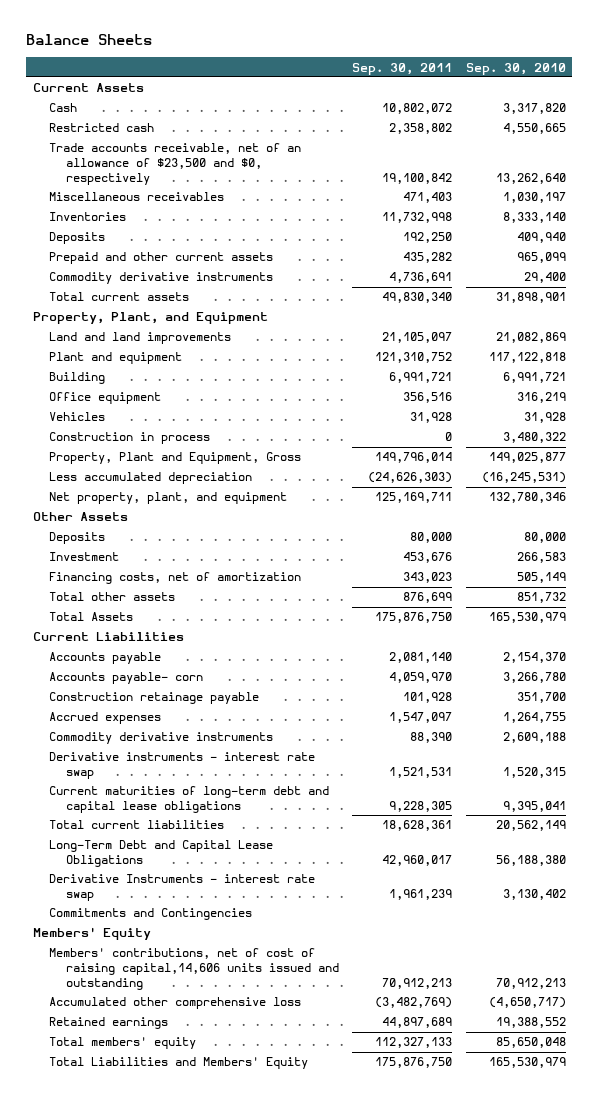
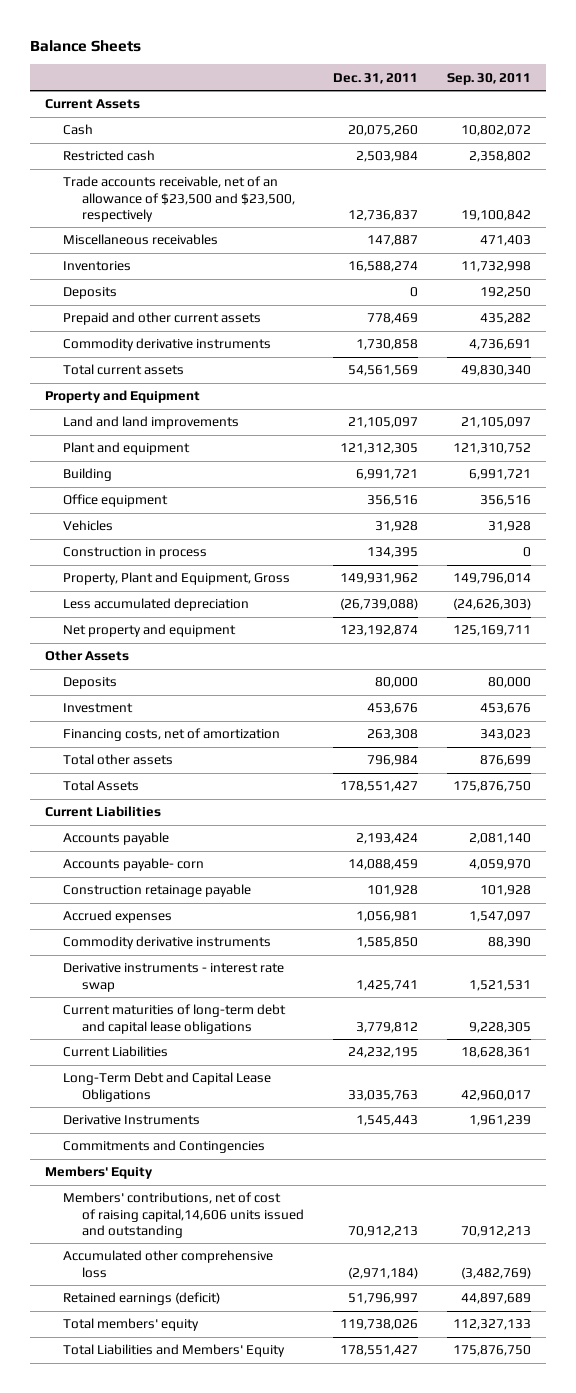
- | Sep. 30, 2011 | Sep. 30, 2010
+ | Dec. 31, 2011 | Sep. 30, 2011
- Trade accounts receivable, net of an allowance of $23,500 and $0, respectively | 19,100,842 | 13,262,640
+ Trade accounts receivable, net of an allowance of $23,500 and $23,500, respectively | 12,736,837 | 19,100,842
- Property, Plant, and Equipment
+ Property and Equipment
- Net property, plant, and equipment | 125,169,711 | 132,780,346
+ Net property and equipment | 123,192,874 | 125,169,711
- Total current liabilities | 18,628,361 | 20,562,149
+ Current Liabilities | 24,232,195 | 18,628,361
- Derivative Instruments - interest rate swap | 1,961,239 | 3,130,402
+ Derivative Instruments | 1,545,443 | 1,961,239
- Retained earnings | 44,897,689 | 19,388,552
+ Retained earnings (deficit) | 51,796,997 | 44,897,689

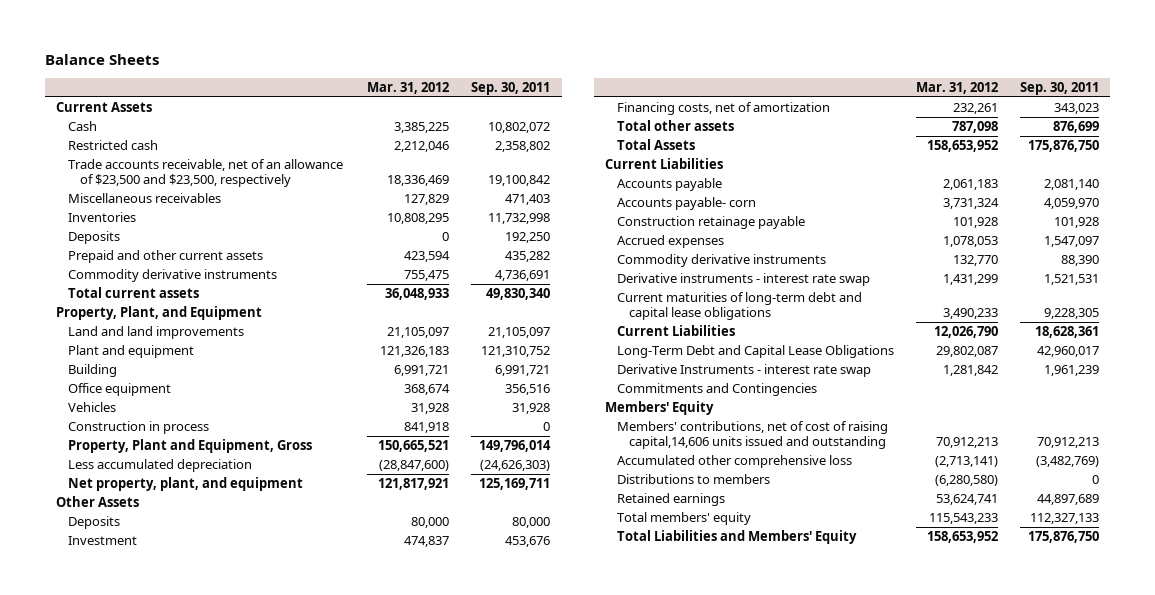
- | Dec. 31, 2011 | Sep. 30, 2011
+ | Mar. 31, 2012 | Sep. 30, 2011
- Property and Equipment
+ Property, Plant, and Equipment
- Net property and equipment | 123,192,874 | 125,169,711
+ Net property, plant, and equipment | 121,817,921 | 125,169,711
- Derivative Instruments | 1,545,443 | 1,961,239
+ Derivative Instruments - interest rate swap | 1,281,842 | 1,961,239
- Retained earnings (deficit) | 51,796,997 | 44,897,689
+ Distributions to members | (6,280,580) | 0
+ Retained earnings | 53,624,741 | 44,897,689

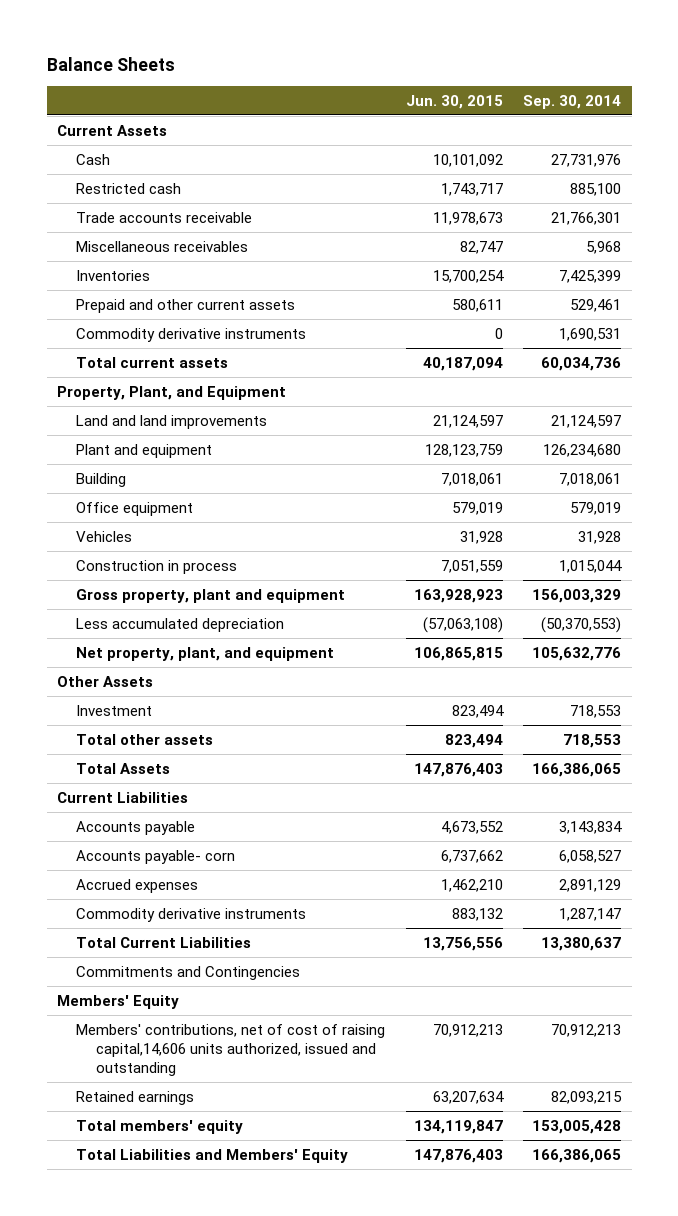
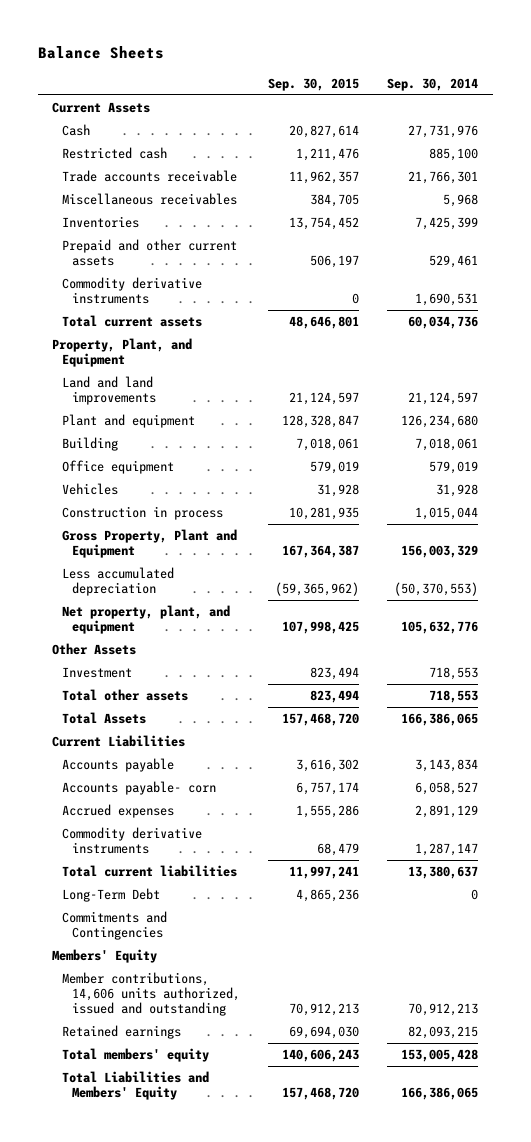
- | Jun. 30, 2015 | Sep. 30, 2014
+ | Sep. 30, 2015 | Sep. 30, 2014
- Gross property, plant and equipment | 163,928,923 | 156,003,329
+ Gross Property, Plant and Equipment | 167,364,387 | 156,003,329
- Total Current Liabilities | 13,756,556 | 13,380,637
+ Total current liabilities | 11,997,241 | 13,380,637
+ Long-Term Debt | 4,865,236 | 0
- Members' contributions, net of cost of raising capital,14,606 units authorized, issued and outstanding | 70,912,213 | 70,912,213
+ Member contributions, 14,606 units authorized, issued and outstanding | 70,912,213 | 70,912,213

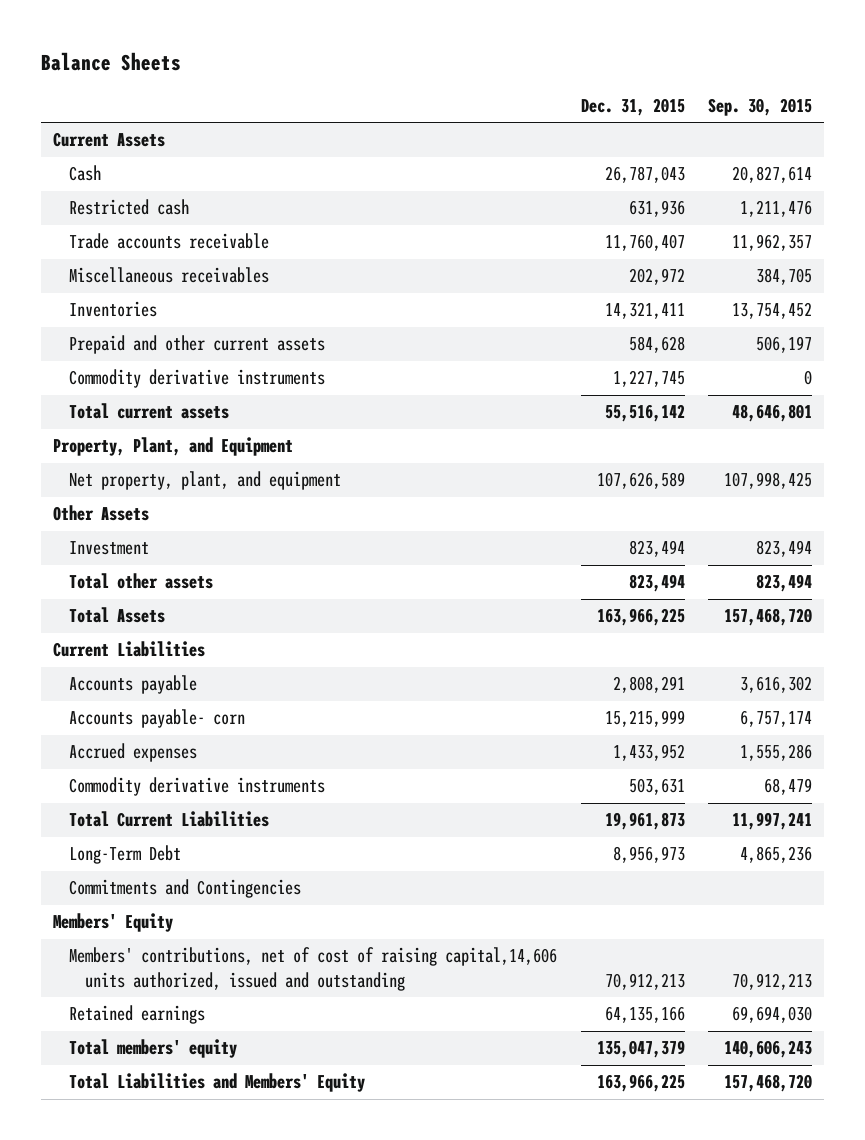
- | Sep. 30, 2015 | Sep. 30, 2014
+ | Dec. 31, 2015 | Sep. 30, 2015
- Land and land improvements | 21,124,597 | 21,124,597
- Plant and equipment | 128,328,847 | 126,234,680
- Building | 7,018,061 | 7,018,061
- Office equipment | 579,019 | 579,019
- Vehicles | 31,928 | 31,928
- Construction in process | 10,281,935 | 1,015,044
- Gross Property, Plant and Equipment | 167,364,387 | 156,003,329
- Less accumulated depreciation | (59,365,962) | (50,370,553)
- Total current liabilities | 11,997,241 | 13,380,637
+ Total Current Liabilities | 19,961,873 | 11,997,241
- Member contributions, 14,606 units authorized, issued and outstanding | 70,912,213 | 70,912,213
+ Members' contributions, net of cost of raising capital,14,606 units authorized, issued and outstanding | 70,912,213 | 70,912,213

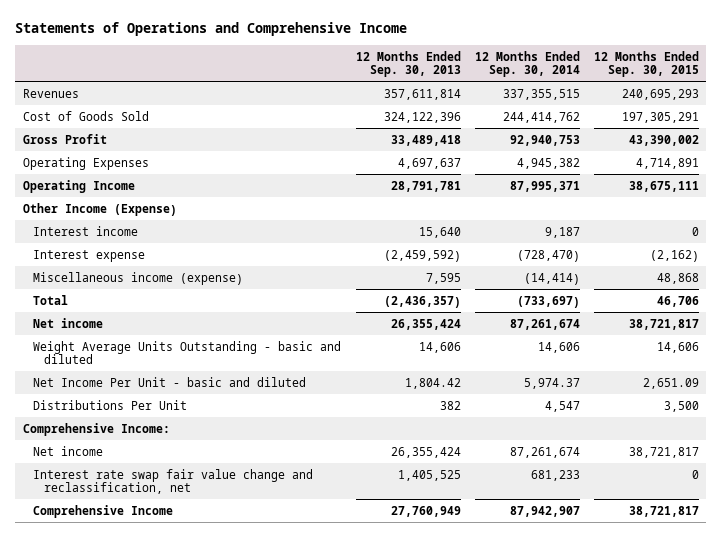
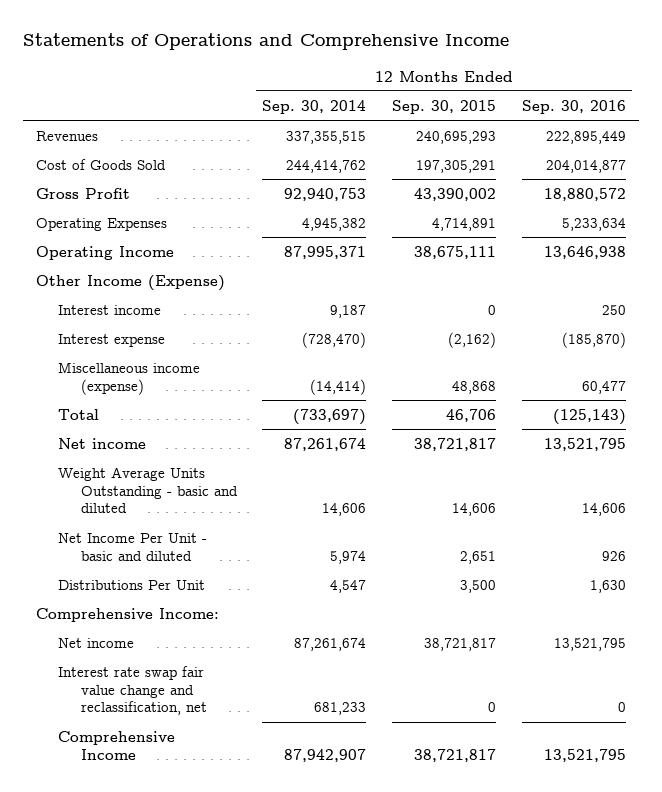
- | 12 Months Ended Sep. 30, 2013 | 12 Months Ended Sep. 30, 2014 | 12 Months Ended Sep. 30, 2015
+ | 12 Months Ended Sep. 30, 2014 | 12 Months Ended Sep. 30, 2015 | 12 Months Ended Sep. 30, 2016
- Net Income Per Unit - basic and diluted | 1,804.42 | 5,974.37 | 2,651.09
+ Net Income Per Unit - basic and diluted | 5,974 | 2,651 | 926

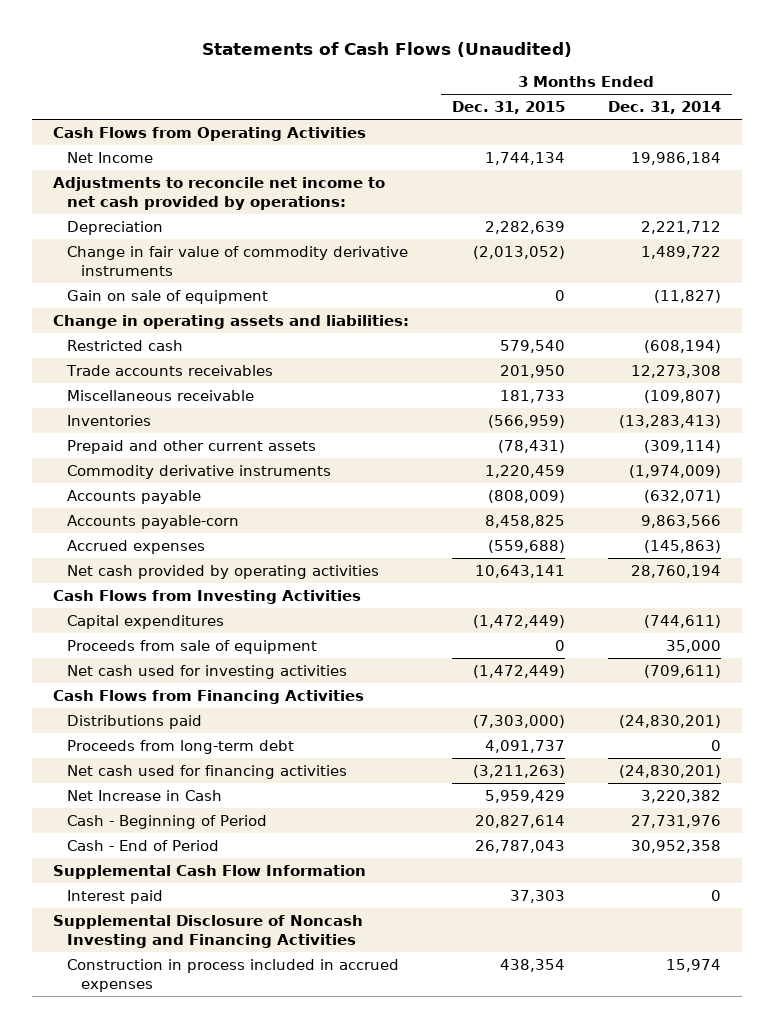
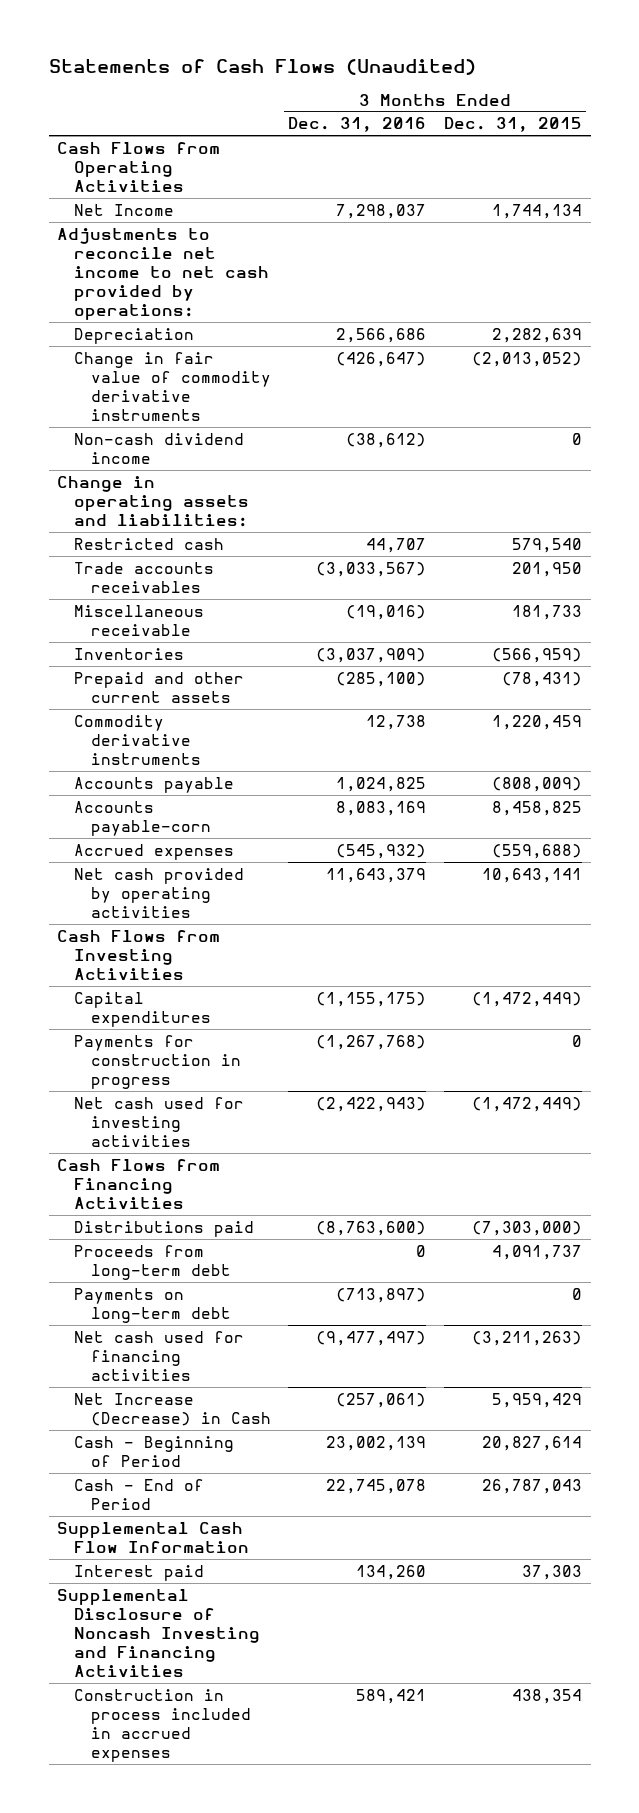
- | 3 Months Ended Dec. 31, 2015 | 3 Months Ended Dec. 31, 2014
+ | 3 Months Ended Dec. 31, 2016 | 3 Months Ended Dec. 31, 2015
- Gain on sale of equipment | 0 | (11,827)
+ Non-cash dividend income | (38,612) | 0
- Proceeds from sale of equipment | 0 | 35,000
+ Payments for construction in progress | (1,267,768) | 0
+ Payments on long-term debt | (713,897) | 0
- Net Increase in Cash | 5,959,429 | 3,220,382
+ Net Increase (Decrease) in Cash | (257,061) | 5,959,429

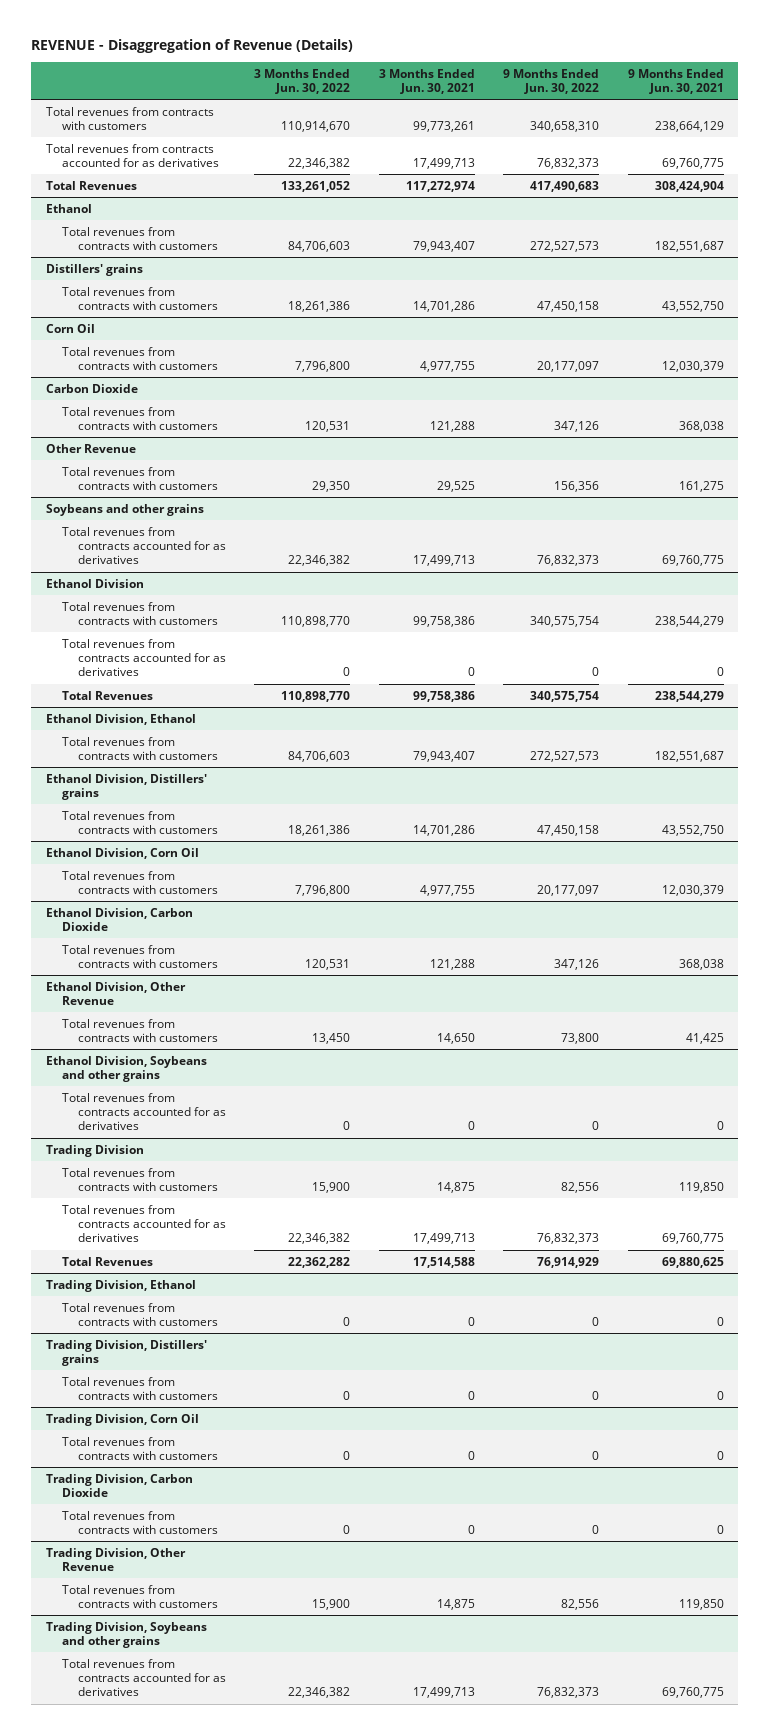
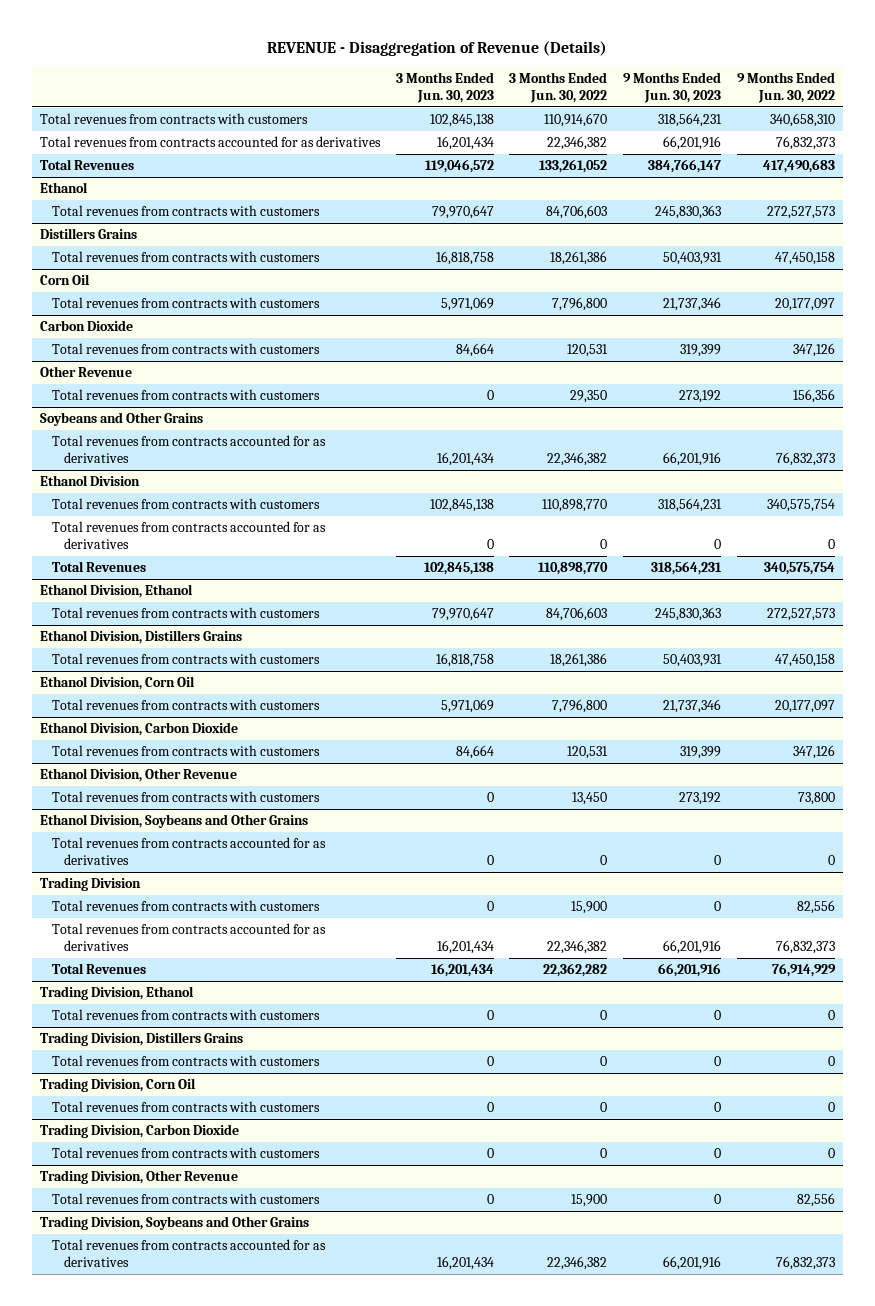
- | 3 Months Ended Jun. 30, 2022 | 3 Months Ended Jun. 30, 2021 | 9 Months Ended Jun. 30, 2022 | 9 Months Ended Jun. 30, 2021
+ | 3 Months Ended Jun. 30, 2023 | 3 Months Ended Jun. 30, 2022 | 9 Months Ended Jun. 30, 2023 | 9 Months Ended Jun. 30, 2022
- Distillers' grains
+ Distillers Grains
- Soybeans and other grains
+ Soybeans and Other Grains
- Ethanol Division, Distillers' grains
+ Ethanol Division, Distillers Grains
- Ethanol Division, Soybeans and other grains
+ Ethanol Division, Soybeans and Other Grains
- Trading Division, Distillers' grains
+ Trading Division, Distillers Grains
- Trading Division, Soybeans and other grains
+ Trading Division, Soybeans and Other Grains

